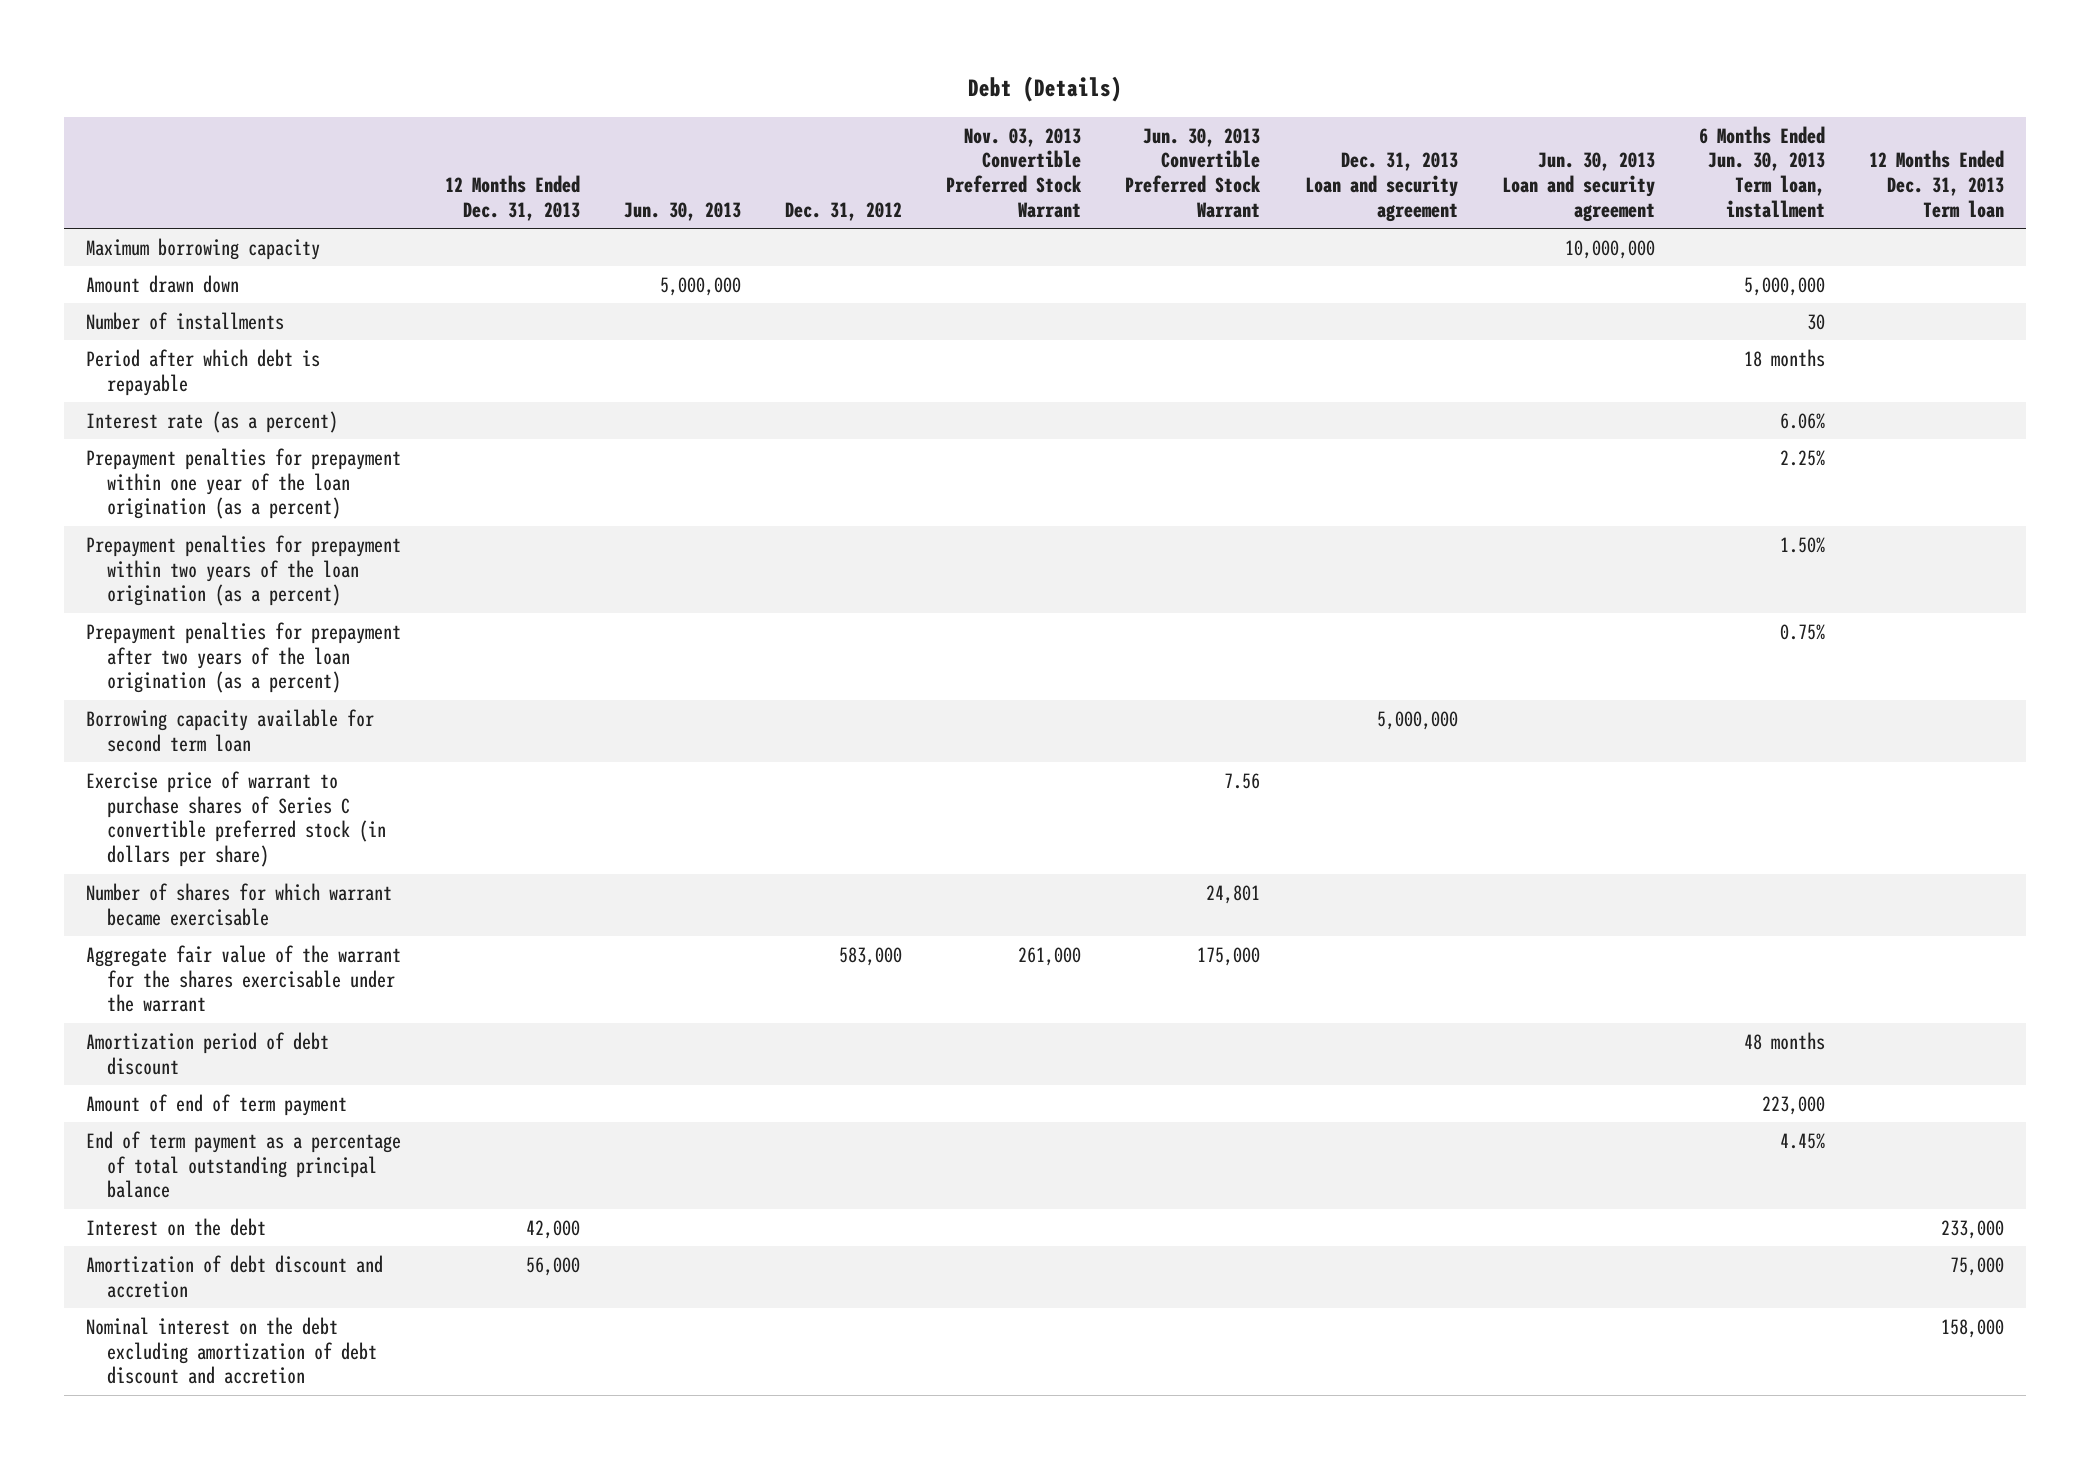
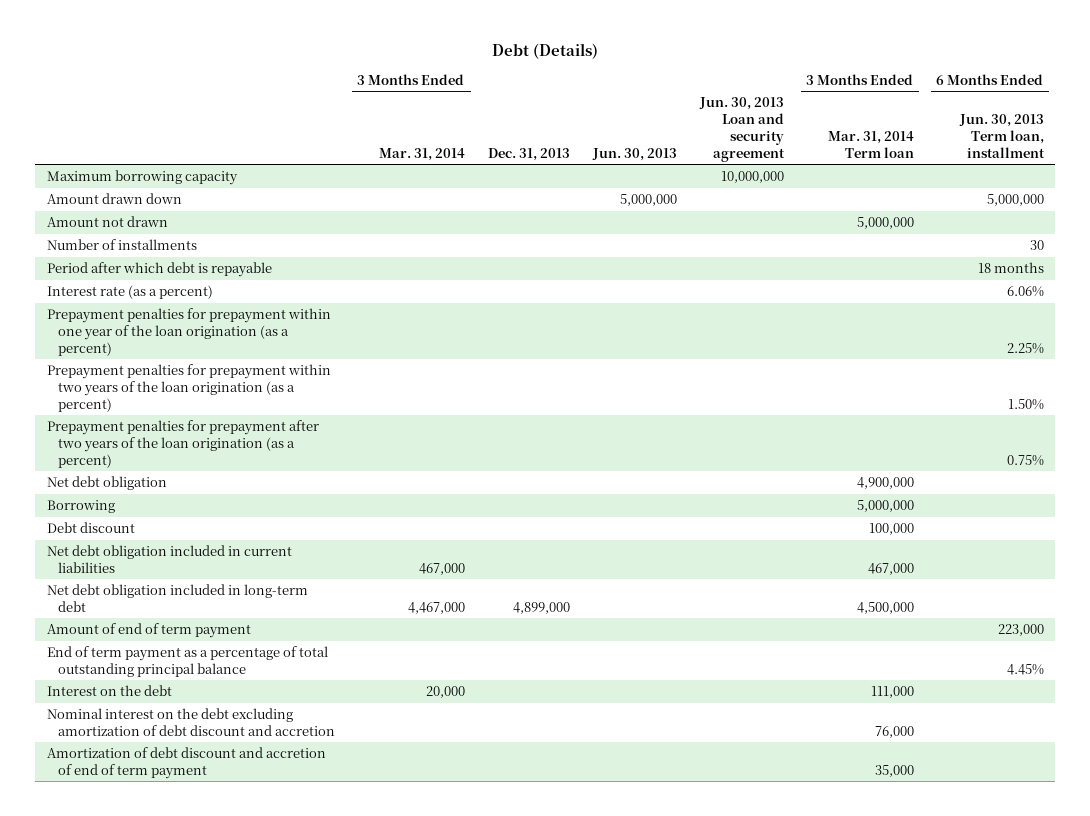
- | 12 Months Ended Dec. 31, 2013 | Jun. 30, 2013 | Dec. 31, 2012 | Nov. 03, 2013 Convertible Preferred Stock Warrant | Jun. 30, 2013 Convertible Preferred Stock Warrant | Dec. 31, 2013 Loan and security agreement | Jun. 30, 2013 Loan and security agreement | 6 Months Ended Jun. 30, 2013 Term loan, installment | 12 Months Ended Dec. 31, 2013 Term loan
+ | 3 Months Ended Mar. 31, 2014 | Dec. 31, 2013 | Jun. 30, 2013 | Jun. 30, 2013 Loan and security agreement | 3 Months Ended Mar. 31, 2014 Term loan | 6 Months Ended Jun. 30, 2013 Term loan, installment
+ Amount not drawn | | | | | 5,000,000 |
- Borrowing capacity available for second term loan | | | | | | 5,000,000 | | |
- Exercise price of warrant to purchase shares of Series C convertible preferred stock (in dollars per share) | | | | | 7.56 | | | |
- Number of shares for which warrant became exercisable | | | | | 24,801 | | | |
- Aggregate fair value of the warrant for the shares exercisable under the warrant | | | 583,000 | 261,000 | 175,000 | | | |
- Amortization period of debt discount | | | | | | | | 48 months |
+ Net debt obligation | | | | | 4,900,000 |
+ Borrowing | | | | | 5,000,000 |
+ Debt discount | | | | | 100,000 |
+ Net debt obligation included in current liabilities | 467,000 | | | | 467,000 |
+ Net debt obligation included in long-term debt | 4,467,000 | 4,899,000 | | | 4,500,000 |
- Amortization of debt discount and accretion | 56,000 | | | | | | | | 75,000
+ Amortization of debt discount and accretion of end of term payment | | | | | 35,000 |

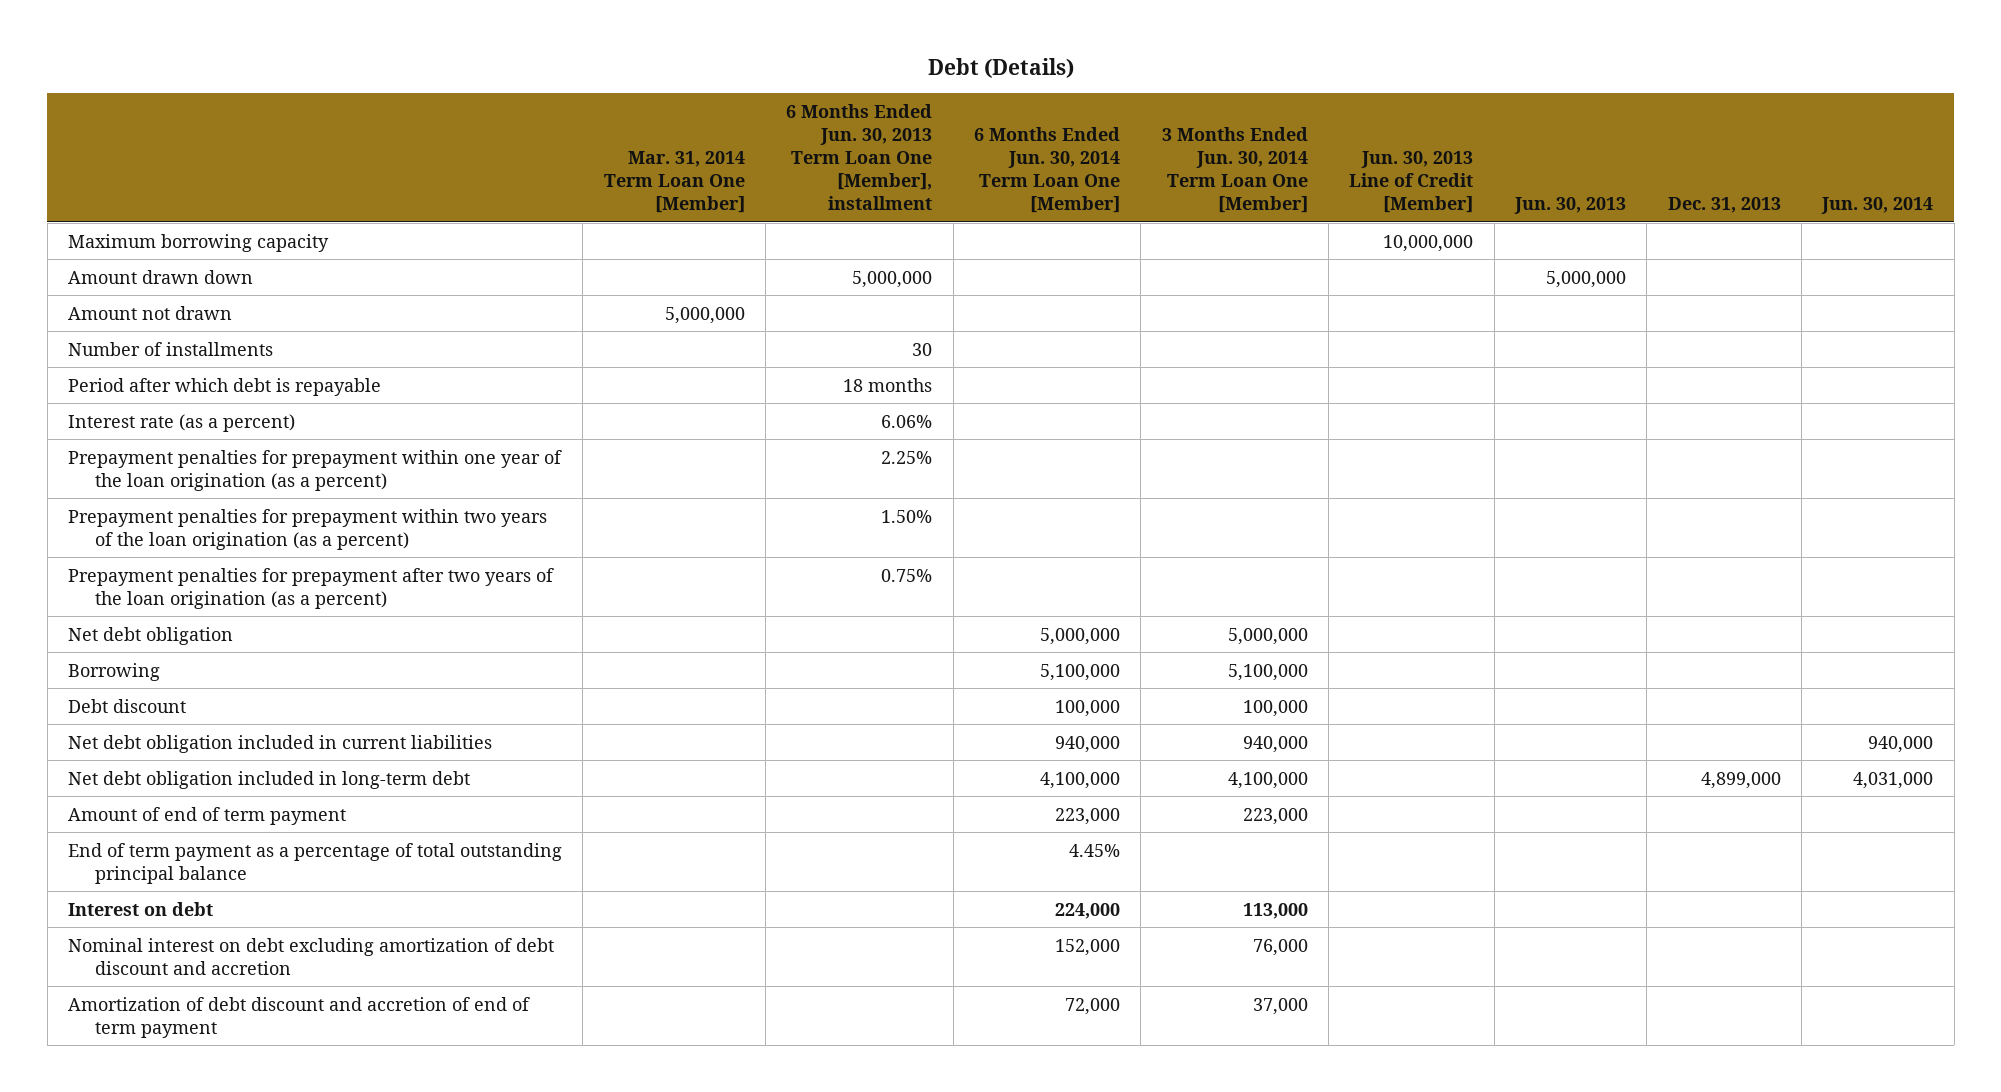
- | 3 Months Ended Mar. 31, 2014 | Dec. 31, 2013 | Jun. 30, 2013 | Jun. 30, 2013 Loan and security agreement | 3 Months Ended Mar. 31, 2014 Term loan | 6 Months Ended Jun. 30, 2013 Term loan, installment
+ | Mar. 31, 2014 Term Loan One [Member] | 6 Months Ended Jun. 30, 2013 Term Loan One [Member], installment | 6 Months Ended Jun. 30, 2014 Term Loan One [Member] | 3 Months Ended Jun. 30, 2014 Term Loan One [Member] | Jun. 30, 2013 Line of Credit [Member] | Jun. 30, 2013 | Dec. 31, 2013 | Jun. 30, 2014
- Interest on the debt | 20,000 | | | | 111,000 |
- Nominal interest on the debt excluding amortization of debt discount and accretion | | | | | 76,000 |
+ Interest on debt | | | 224,000 | 113,000 | | | |
+ Nominal interest on debt excluding amortization of debt discount and accretion | | | 152,000 | 76,000 | | | |

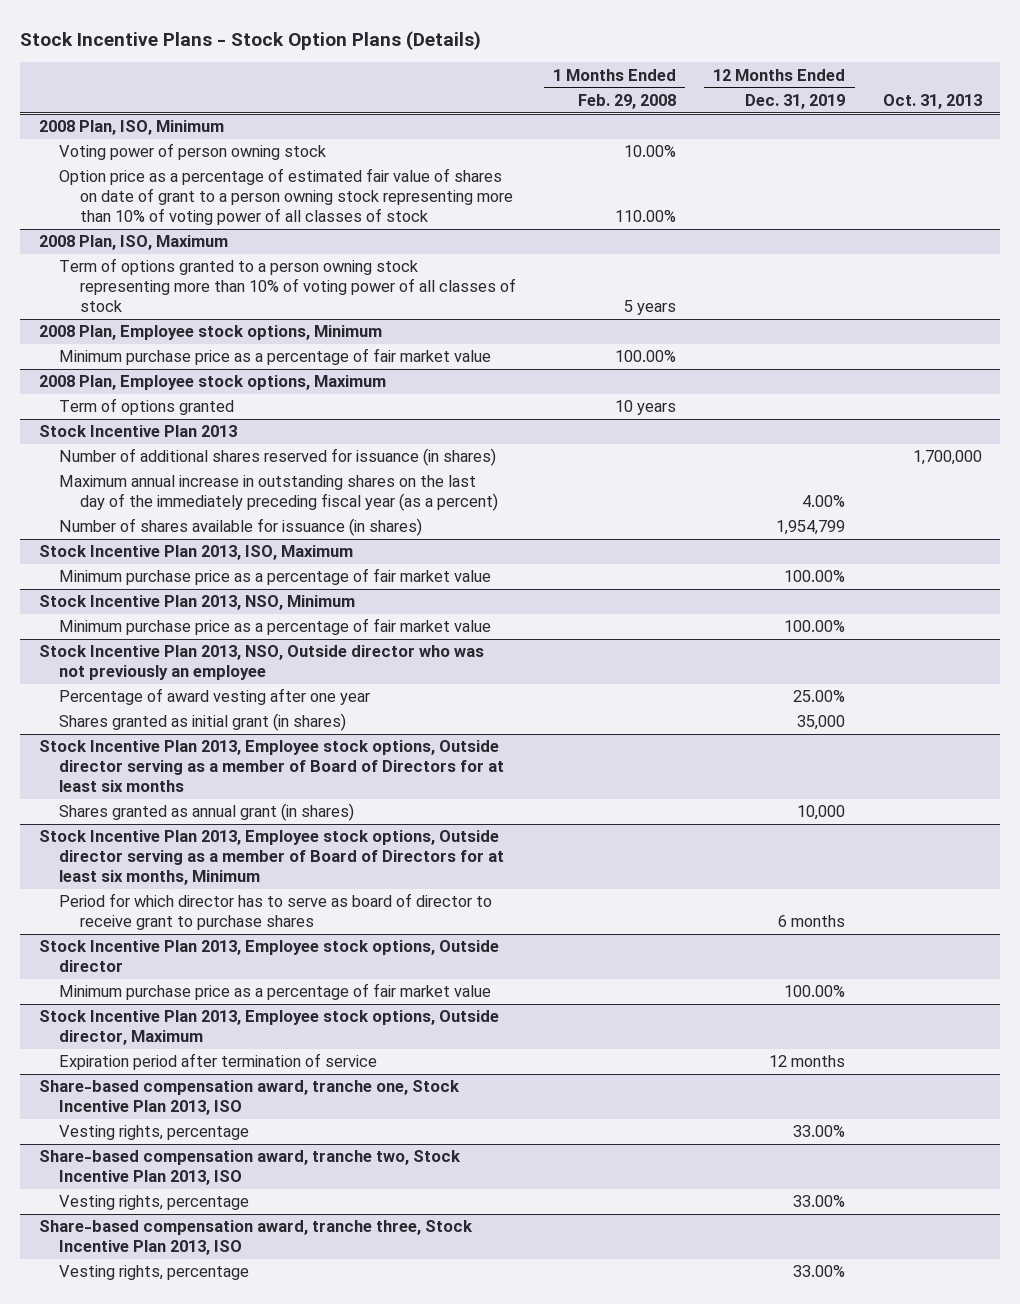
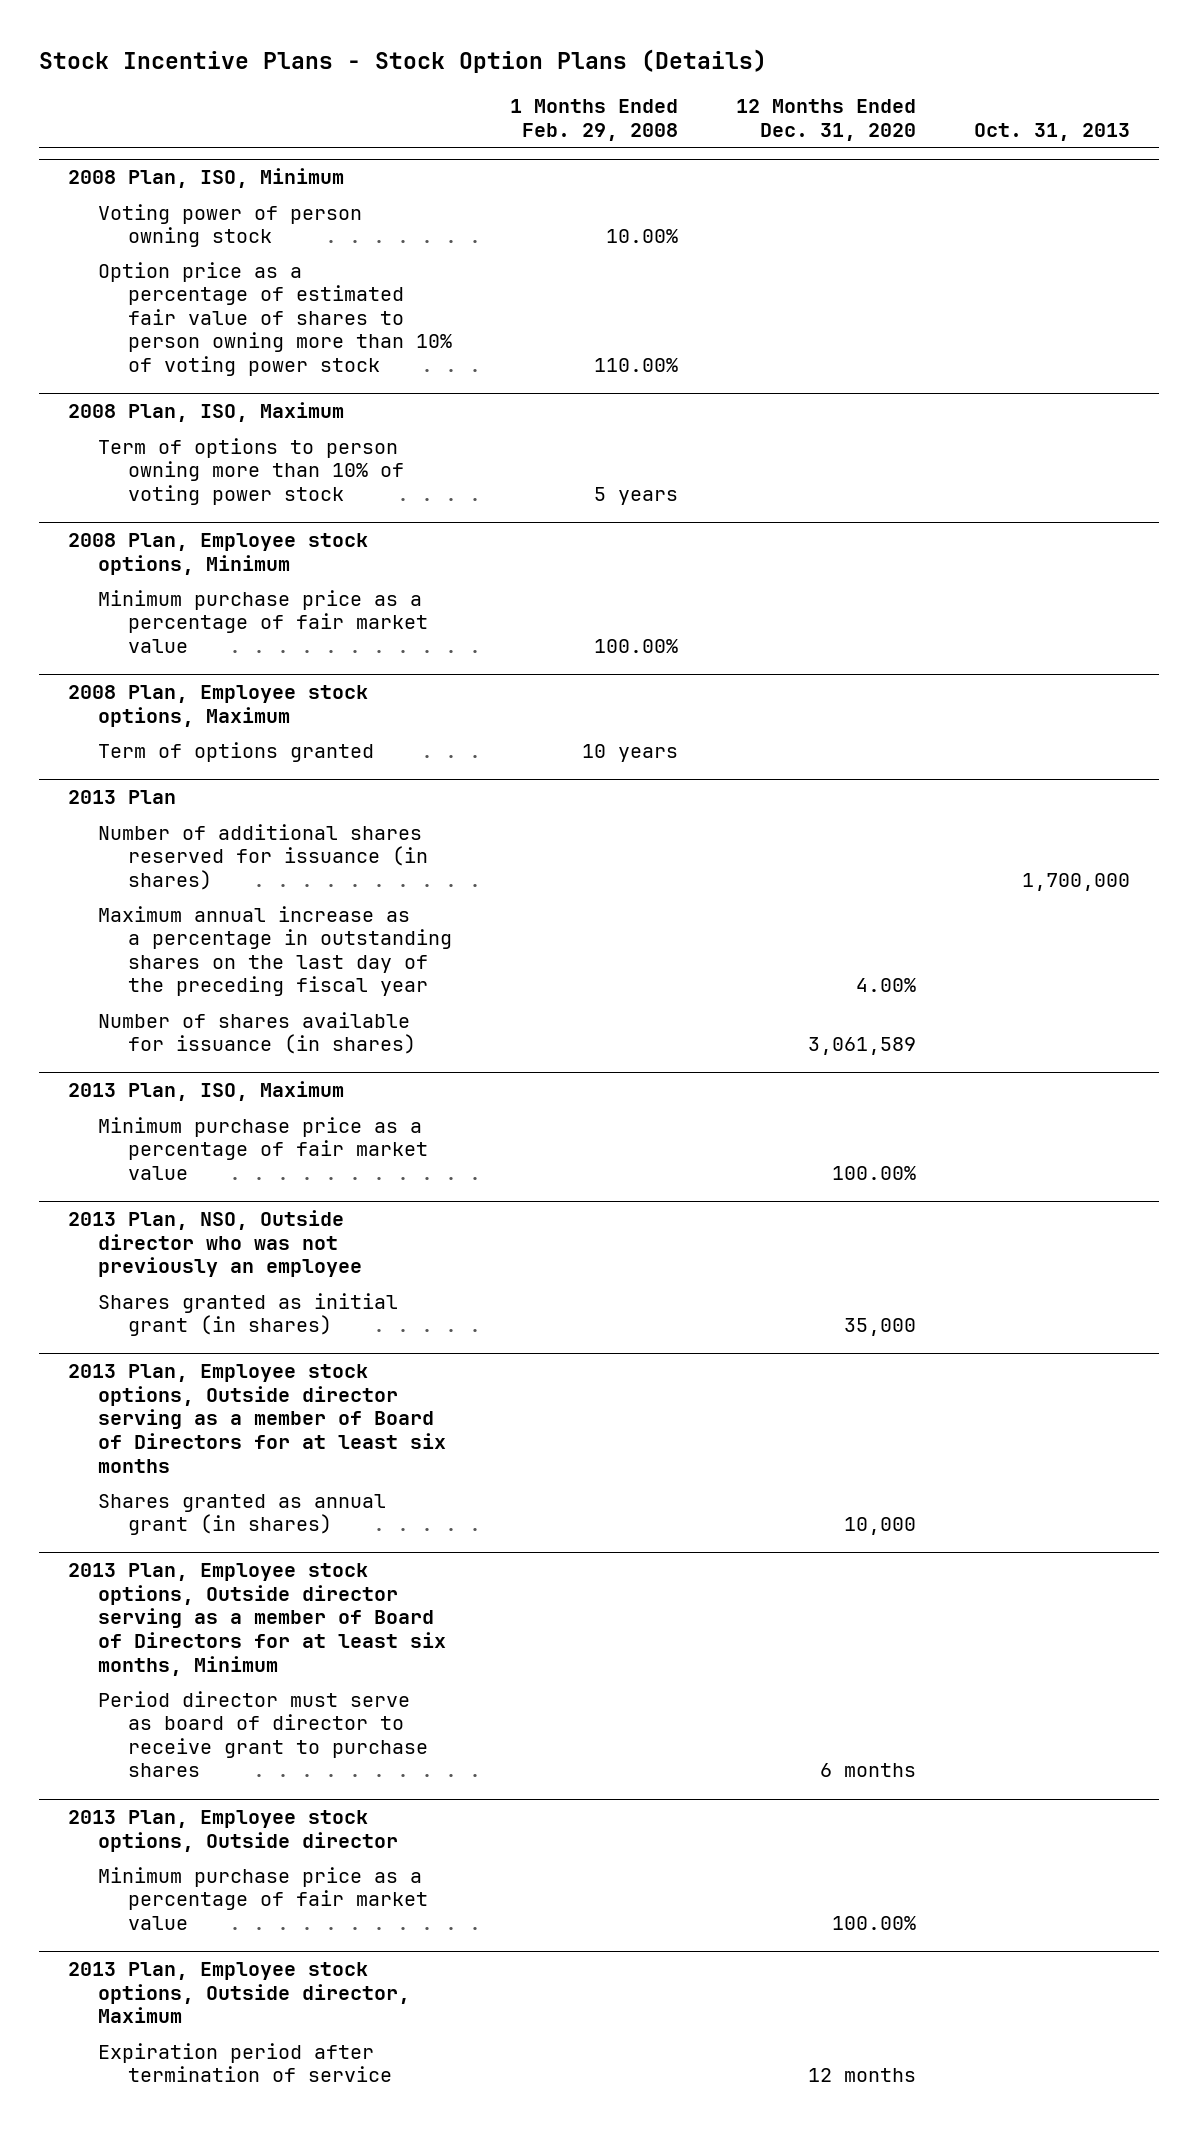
- | 1 Months Ended Feb. 29, 2008 | 12 Months Ended Dec. 31, 2019 | Oct. 31, 2013
+ | 1 Months Ended Feb. 29, 2008 | 12 Months Ended Dec. 31, 2020 | Oct. 31, 2013
@ 2008 Plan, ISO, Minimum
- Option price as a percentage of estimated fair value of shares on date of grant to a person owning stock representing more than 10% of voting power of all classes of stock | 110.00% | |
+ Option price as a percentage of estimated fair value of shares to person owning more than 10% of voting power stock | 110.00% | |
@ 2008 Plan, ISO, Maximum
- Term of options granted to a person owning stock representing more than 10% of voting power of all classes of stock | 5 years | |
+ Term of options to person owning more than 10% of voting power stock | 5 years | |
- Stock Incentive Plan 2013
+ 2013 Plan
- Maximum annual increase in outstanding shares on the last day of the immediately preceding fiscal year (as a percent) | | 4.00% |
+ Maximum annual increase as a percentage in outstanding shares on the last day of the preceding fiscal year | | 4.00% |
- Stock Incentive Plan 2013, ISO, Maximum
+ 2013 Plan, ISO, Maximum
- Stock Incentive Plan 2013, NSO, Minimum
- Minimum purchase price as a percentage of fair market value | | 100.00% |
- Stock Incentive Plan 2013, NSO, Outside director who was not previously an employee
- Percentage of award vesting after one year | | 25.00% |
+ 2013 Plan, NSO, Outside director who was not previously an employee
- Stock Incentive Plan 2013, Employee stock options, Outside director serving as a member of Board of Directors for at least six months
+ 2013 Plan, Employee stock options, Outside director serving as a member of Board of Directors for at least six months
- Stock Incentive Plan 2013, Employee stock options, Outside director serving as a member of Board of Directors for at least six months, Minimum
- Period for which director has to serve as board of director to receive grant to purchase shares | | 6 months |
- Stock Incentive Plan 2013, Employee stock options, Outside director
+ 2013 Plan, Employee stock options, Outside director serving as a member of Board of Directors for at least six months, Minimum
+ Period director must serve as board of director to receive grant to purchase shares | | 6 months |
+ 2013 Plan, Employee stock options, Outside director
- Stock Incentive Plan 2013, Employee stock options, Outside director, Maximum
+ 2013 Plan, Employee stock options, Outside director, Maximum
- Share-based compensation award, tranche one, Stock Incentive Plan 2013, ISO
- Vesting rights, percentage | | 33.00% |
- Share-based compensation award, tranche two, Stock Incentive Plan 2013, ISO
- Vesting rights, percentage | | 33.00% |
- Share-based compensation award, tranche three, Stock Incentive Plan 2013, ISO
- Vesting rights, percentage | | 33.00% |

